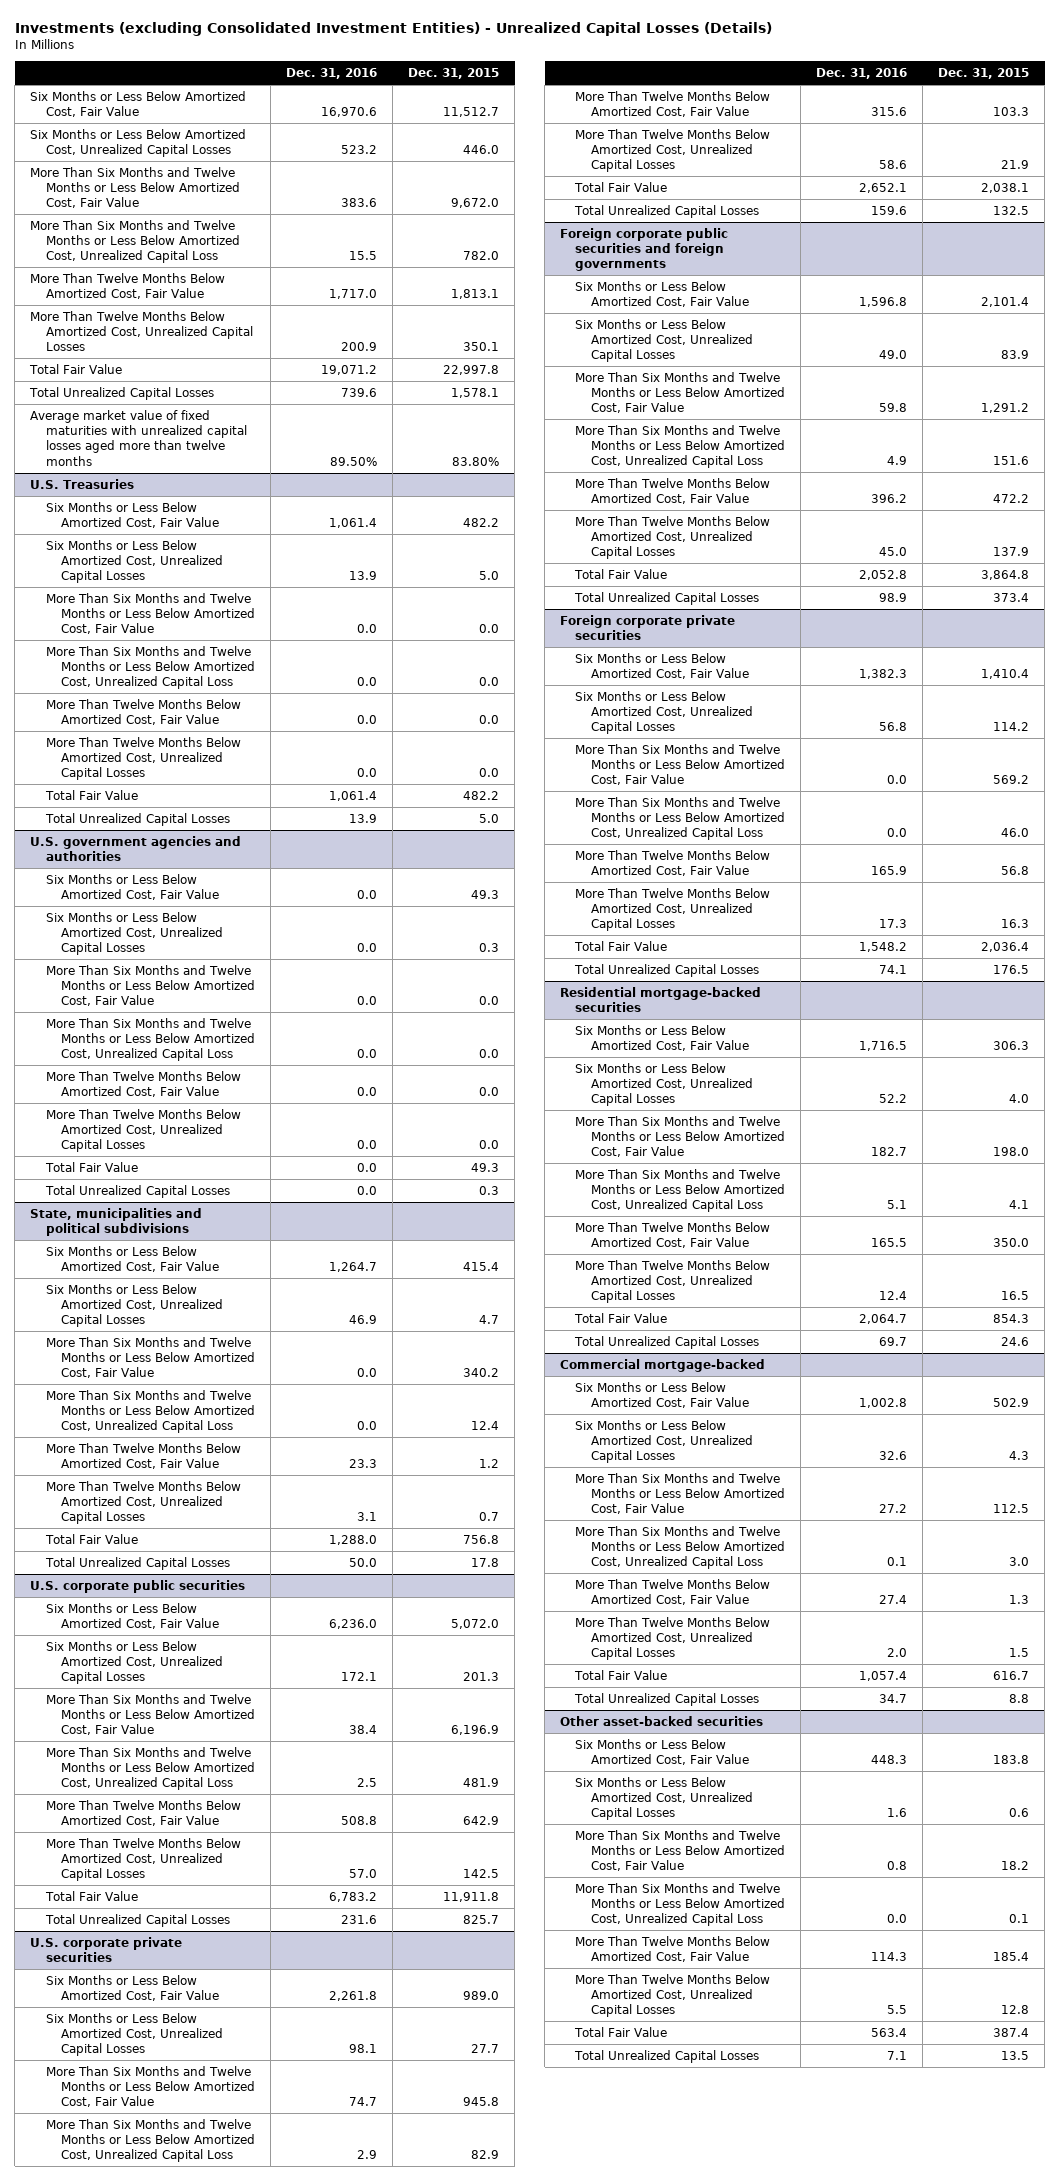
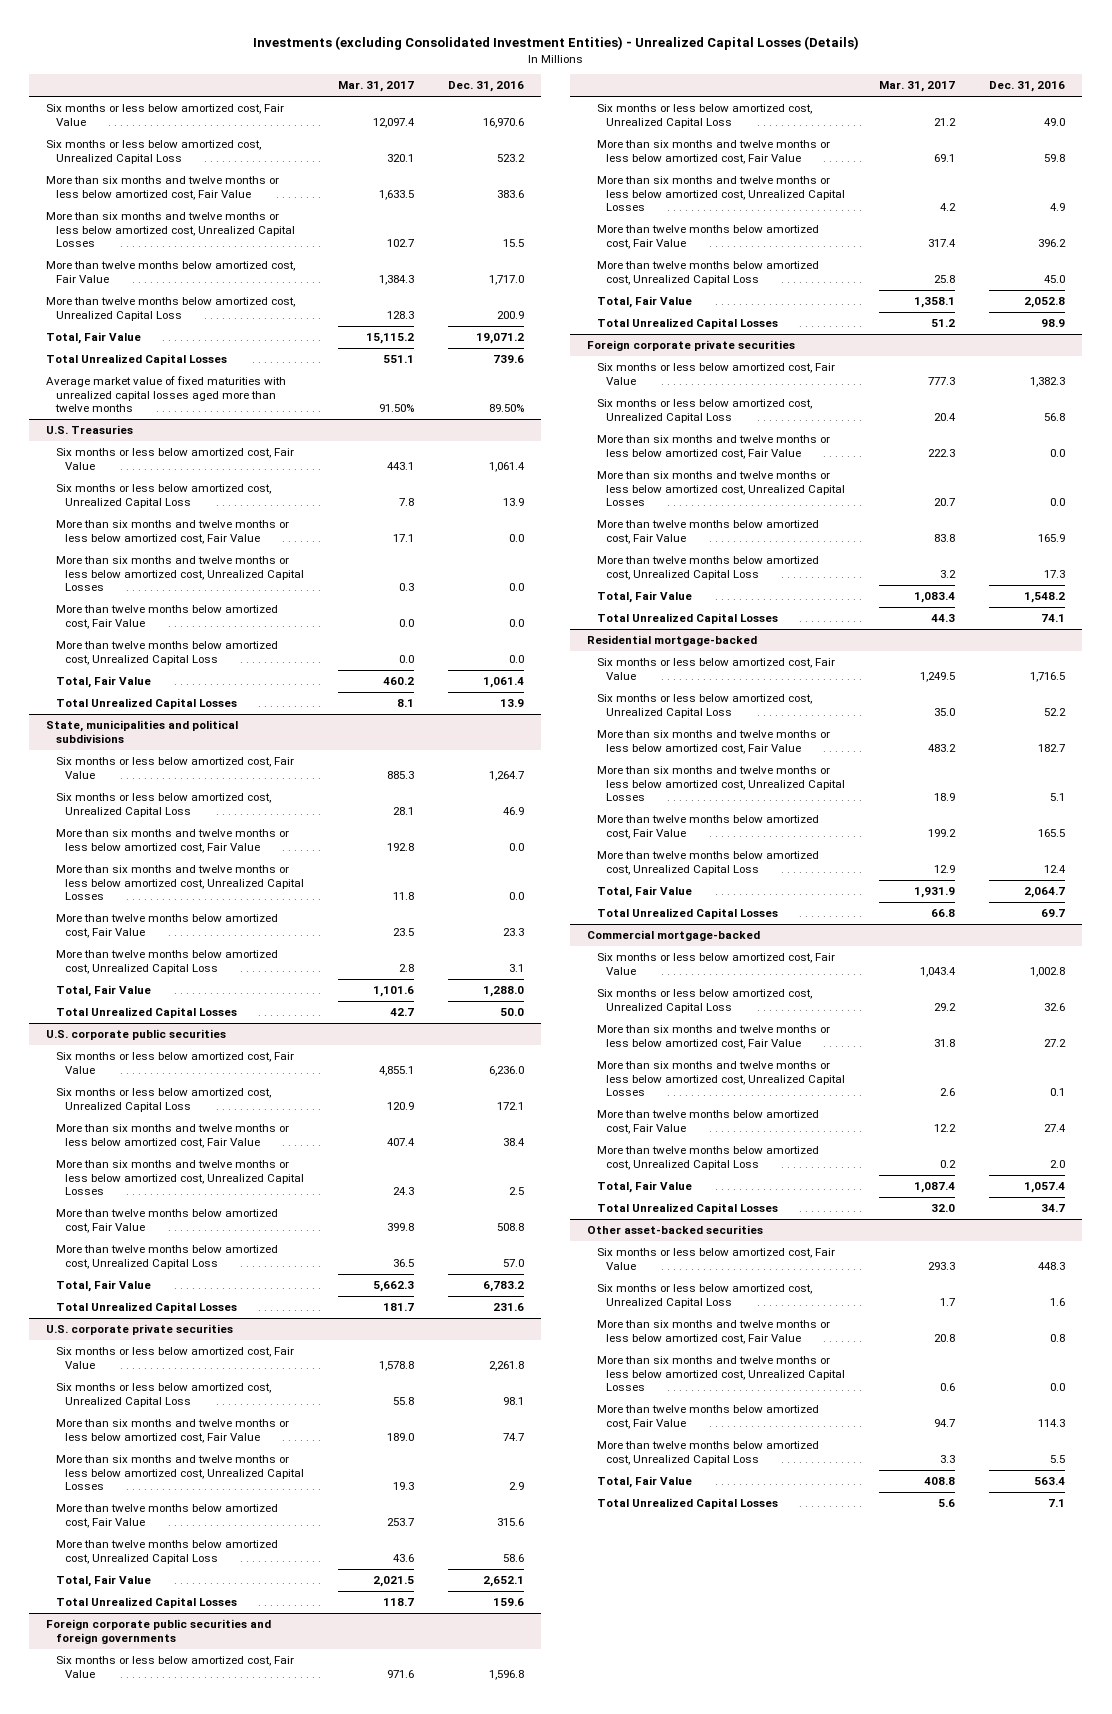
- | Dec. 31, 2016 | Dec. 31, 2015
+ | Mar. 31, 2017 | Dec. 31, 2016
- Six Months or Less Below Amortized Cost, Fair Value | 16,970.6 | 11,512.7
- Six Months or Less Below Amortized Cost, Unrealized Capital Losses | 523.2 | 446.0
- More Than Six Months and Twelve Months or Less Below Amortized Cost, Fair Value | 383.6 | 9,672.0
- More Than Six Months and Twelve Months or Less Below Amortized Cost, Unrealized Capital Loss | 15.5 | 782.0
- More Than Twelve Months Below Amortized Cost, Fair Value | 1,717.0 | 1,813.1
- More Than Twelve Months Below Amortized Cost, Unrealized Capital Losses | 200.9 | 350.1
- Total Fair Value | 19,071.2 | 22,997.8
+ Six months or less below amortized cost, Fair Value | 12,097.4 | 16,970.6
+ Six months or less below amortized cost, Unrealized Capital Loss | 320.1 | 523.2
+ More than six months and twelve months or less below amortized cost, Fair Value | 1,633.5 | 383.6
+ More than six months and twelve months or less below amortized cost, Unrealized Capital Losses | 102.7 | 15.5
+ More than twelve months below amortized cost, Fair Value | 1,384.3 | 1,717.0
+ More than twelve months below amortized cost, Unrealized Capital Loss | 128.3 | 200.9
+ Total, Fair Value | 15,115.2 | 19,071.2
@ U.S. Treasuries
- Six Months or Less Below Amortized Cost, Fair Value | 1,061.4 | 482.2
- Six Months or Less Below Amortized Cost, Unrealized Capital Losses | 13.9 | 5.0
- More Than Six Months and Twelve Months or Less Below Amortized Cost, Fair Value | 0.0 | 0.0
- More Than Six Months and Twelve Months or Less Below Amortized Cost, Unrealized Capital Loss | 0.0 | 0.0
- More Than Twelve Months Below Amortized Cost, Fair Value | 0.0 | 0.0
- More Than Twelve Months Below Amortized Cost, Unrealized Capital Losses | 0.0 | 0.0
- Total Fair Value | 1,061.4 | 482.2
+ Six months or less below amortized cost, Fair Value | 443.1 | 1,061.4
+ Six months or less below amortized cost, Unrealized Capital Loss | 7.8 | 13.9
+ More than six months and twelve months or less below amortized cost, Fair Value | 17.1 | 0.0
+ More than six months and twelve months or less below amortized cost, Unrealized Capital Losses | 0.3 | 0.0
+ More than twelve months below amortized cost, Fair Value | 0.0 | 0.0
+ More than twelve months below amortized cost, Unrealized Capital Loss | 0.0 | 0.0
+ Total, Fair Value | 460.2 | 1,061.4
- U.S. government agencies and authorities
- Six Months or Less Below Amortized Cost, Fair Value | 0.0 | 49.3
- Six Months or Less Below Amortized Cost, Unrealized Capital Losses | 0.0 | 0.3
- More Than Six Months and Twelve Months or Less Below Amortized Cost, Fair Value | 0.0 | 0.0
- More Than Six Months and Twelve Months or Less Below Amortized Cost, Unrealized Capital Loss | 0.0 | 0.0
- More Than Twelve Months Below Amortized Cost, Fair Value | 0.0 | 0.0
- More Than Twelve Months Below Amortized Cost, Unrealized Capital Losses | 0.0 | 0.0
- Total Fair Value | 0.0 | 49.3
- Total Unrealized Capital Losses | 0.0 | 0.3
@ State, municipalities and political subdivisions
- Six Months or Less Below Amortized Cost, Fair Value | 1,264.7 | 415.4
- Six Months or Less Below Amortized Cost, Unrealized Capital Losses | 46.9 | 4.7
- More Than Six Months and Twelve Months or Less Below Amortized Cost, Fair Value | 0.0 | 340.2
- More Than Six Months and Twelve Months or Less Below Amortized Cost, Unrealized Capital Loss | 0.0 | 12.4
- More Than Twelve Months Below Amortized Cost, Fair Value | 23.3 | 1.2
- More Than Twelve Months Below Amortized Cost, Unrealized Capital Losses | 3.1 | 0.7
- Total Fair Value | 1,288.0 | 756.8
+ Six months or less below amortized cost, Fair Value | 885.3 | 1,264.7
+ Six months or less below amortized cost, Unrealized Capital Loss | 28.1 | 46.9
+ More than six months and twelve months or less below amortized cost, Fair Value | 192.8 | 0.0
+ More than six months and twelve months or less below amortized cost, Unrealized Capital Losses | 11.8 | 0.0
+ More than twelve months below amortized cost, Fair Value | 23.5 | 23.3
+ More than twelve months below amortized cost, Unrealized Capital Loss | 2.8 | 3.1
+ Total, Fair Value | 1,101.6 | 1,288.0
@ U.S. corporate public securities
- Six Months or Less Below Amortized Cost, Fair Value | 6,236.0 | 5,072.0
- Six Months or Less Below Amortized Cost, Unrealized Capital Losses | 172.1 | 201.3
- More Than Six Months and Twelve Months or Less Below Amortized Cost, Fair Value | 38.4 | 6,196.9
- More Than Six Months and Twelve Months or Less Below Amortized Cost, Unrealized Capital Loss | 2.5 | 481.9
- More Than Twelve Months Below Amortized Cost, Fair Value | 508.8 | 642.9
- More Than Twelve Months Below Amortized Cost, Unrealized Capital Losses | 57.0 | 142.5
- Total Fair Value | 6,783.2 | 11,911.8
+ Six months or less below amortized cost, Fair Value | 4,855.1 | 6,236.0
+ Six months or less below amortized cost, Unrealized Capital Loss | 120.9 | 172.1
+ More than six months and twelve months or less below amortized cost, Fair Value | 407.4 | 38.4
+ More than six months and twelve months or less below amortized cost, Unrealized Capital Losses | 24.3 | 2.5
+ More than twelve months below amortized cost, Fair Value | 399.8 | 508.8
+ More than twelve months below amortized cost, Unrealized Capital Loss | 36.5 | 57.0
+ Total, Fair Value | 5,662.3 | 6,783.2
@ U.S. corporate private securities
- Six Months or Less Below Amortized Cost, Fair Value | 2,261.8 | 989.0
- Six Months or Less Below Amortized Cost, Unrealized Capital Losses | 98.1 | 27.7
- More Than Six Months and Twelve Months or Less Below Amortized Cost, Fair Value | 74.7 | 945.8
- More Than Six Months and Twelve Months or Less Below Amortized Cost, Unrealized Capital Loss | 2.9 | 82.9
- More Than Twelve Months Below Amortized Cost, Fair Value | 315.6 | 103.3
- More Than Twelve Months Below Amortized Cost, Unrealized Capital Losses | 58.6 | 21.9
- Total Fair Value | 2,652.1 | 2,038.1
+ Six months or less below amortized cost, Fair Value | 1,578.8 | 2,261.8
+ Six months or less below amortized cost, Unrealized Capital Loss | 55.8 | 98.1
+ More than six months and twelve months or less below amortized cost, Fair Value | 189.0 | 74.7
+ More than six months and twelve months or less below amortized cost, Unrealized Capital Losses | 19.3 | 2.9
+ More than twelve months below amortized cost, Fair Value | 253.7 | 315.6
+ More than twelve months below amortized cost, Unrealized Capital Loss | 43.6 | 58.6
+ Total, Fair Value | 2,021.5 | 2,652.1
@ Foreign corporate public securities and foreign governments
- Six Months or Less Below Amortized Cost, Fair Value | 1,596.8 | 2,101.4
- Six Months or Less Below Amortized Cost, Unrealized Capital Losses | 49.0 | 83.9
- More Than Six Months and Twelve Months or Less Below Amortized Cost, Fair Value | 59.8 | 1,291.2
- More Than Six Months and Twelve Months or Less Below Amortized Cost, Unrealized Capital Loss | 4.9 | 151.6
- More Than Twelve Months Below Amortized Cost, Fair Value | 396.2 | 472.2
- More Than Twelve Months Below Amortized Cost, Unrealized Capital Losses | 45.0 | 137.9
- Total Fair Value | 2,052.8 | 3,864.8
+ Six months or less below amortized cost, Fair Value | 971.6 | 1,596.8
+ Six months or less below amortized cost, Unrealized Capital Loss | 21.2 | 49.0
+ More than six months and twelve months or less below amortized cost, Fair Value | 69.1 | 59.8
+ More than six months and twelve months or less below amortized cost, Unrealized Capital Losses | 4.2 | 4.9
+ More than twelve months below amortized cost, Fair Value | 317.4 | 396.2
+ More than twelve months below amortized cost, Unrealized Capital Loss | 25.8 | 45.0
+ Total, Fair Value | 1,358.1 | 2,052.8
@ Foreign corporate private securities
- Six Months or Less Below Amortized Cost, Fair Value | 1,382.3 | 1,410.4
- Six Months or Less Below Amortized Cost, Unrealized Capital Losses | 56.8 | 114.2
- More Than Six Months and Twelve Months or Less Below Amortized Cost, Fair Value | 0.0 | 569.2
- More Than Six Months and Twelve Months or Less Below Amortized Cost, Unrealized Capital Loss | 0.0 | 46.0
- More Than Twelve Months Below Amortized Cost, Fair Value | 165.9 | 56.8
- More Than Twelve Months Below Amortized Cost, Unrealized Capital Losses | 17.3 | 16.3
- Total Fair Value | 1,548.2 | 2,036.4
+ Six months or less below amortized cost, Fair Value | 777.3 | 1,382.3
+ Six months or less below amortized cost, Unrealized Capital Loss | 20.4 | 56.8
+ More than six months and twelve months or less below amortized cost, Fair Value | 222.3 | 0.0
+ More than six months and twelve months or less below amortized cost, Unrealized Capital Losses | 20.7 | 0.0
+ More than twelve months below amortized cost, Fair Value | 83.8 | 165.9
+ More than twelve months below amortized cost, Unrealized Capital Loss | 3.2 | 17.3
+ Total, Fair Value | 1,083.4 | 1,548.2
- Residential mortgage-backed securities
- Six Months or Less Below Amortized Cost, Fair Value | 1,716.5 | 306.3
- Six Months or Less Below Amortized Cost, Unrealized Capital Losses | 52.2 | 4.0
- More Than Six Months and Twelve Months or Less Below Amortized Cost, Fair Value | 182.7 | 198.0
- More Than Six Months and Twelve Months or Less Below Amortized Cost, Unrealized Capital Loss | 5.1 | 4.1
- More Than Twelve Months Below Amortized Cost, Fair Value | 165.5 | 350.0
- More Than Twelve Months Below Amortized Cost, Unrealized Capital Losses | 12.4 | 16.5
- Total Fair Value | 2,064.7 | 854.3
+ Residential mortgage-backed
+ Six months or less below amortized cost, Fair Value | 1,249.5 | 1,716.5
+ Six months or less below amortized cost, Unrealized Capital Loss | 35.0 | 52.2
+ More than six months and twelve months or less below amortized cost, Fair Value | 483.2 | 182.7
+ More than six months and twelve months or less below amortized cost, Unrealized Capital Losses | 18.9 | 5.1
+ More than twelve months below amortized cost, Fair Value | 199.2 | 165.5
+ More than twelve months below amortized cost, Unrealized Capital Loss | 12.9 | 12.4
+ Total, Fair Value | 1,931.9 | 2,064.7
@ Commercial mortgage-backed
- Six Months or Less Below Amortized Cost, Fair Value | 1,002.8 | 502.9
- Six Months or Less Below Amortized Cost, Unrealized Capital Losses | 32.6 | 4.3
- More Than Six Months and Twelve Months or Less Below Amortized Cost, Fair Value | 27.2 | 112.5
- More Than Six Months and Twelve Months or Less Below Amortized Cost, Unrealized Capital Loss | 0.1 | 3.0
- More Than Twelve Months Below Amortized Cost, Fair Value | 27.4 | 1.3
- More Than Twelve Months Below Amortized Cost, Unrealized Capital Losses | 2.0 | 1.5
- Total Fair Value | 1,057.4 | 616.7
+ Six months or less below amortized cost, Fair Value | 1,043.4 | 1,002.8
+ Six months or less below amortized cost, Unrealized Capital Loss | 29.2 | 32.6
+ More than six months and twelve months or less below amortized cost, Fair Value | 31.8 | 27.2
+ More than six months and twelve months or less below amortized cost, Unrealized Capital Losses | 2.6 | 0.1
+ More than twelve months below amortized cost, Fair Value | 12.2 | 27.4
+ More than twelve months below amortized cost, Unrealized Capital Loss | 0.2 | 2.0
+ Total, Fair Value | 1,087.4 | 1,057.4
@ Other asset-backed securities
- Six Months or Less Below Amortized Cost, Fair Value | 448.3 | 183.8
- Six Months or Less Below Amortized Cost, Unrealized Capital Losses | 1.6 | 0.6
- More Than Six Months and Twelve Months or Less Below Amortized Cost, Fair Value | 0.8 | 18.2
- More Than Six Months and Twelve Months or Less Below Amortized Cost, Unrealized Capital Loss | 0.0 | 0.1
- More Than Twelve Months Below Amortized Cost, Fair Value | 114.3 | 185.4
- More Than Twelve Months Below Amortized Cost, Unrealized Capital Losses | 5.5 | 12.8
- Total Fair Value | 563.4 | 387.4
+ Six months or less below amortized cost, Fair Value | 293.3 | 448.3
+ Six months or less below amortized cost, Unrealized Capital Loss | 1.7 | 1.6
+ More than six months and twelve months or less below amortized cost, Fair Value | 20.8 | 0.8
+ More than six months and twelve months or less below amortized cost, Unrealized Capital Losses | 0.6 | 0.0
+ More than twelve months below amortized cost, Fair Value | 94.7 | 114.3
+ More than twelve months below amortized cost, Unrealized Capital Loss | 3.3 | 5.5
+ Total, Fair Value | 408.8 | 563.4

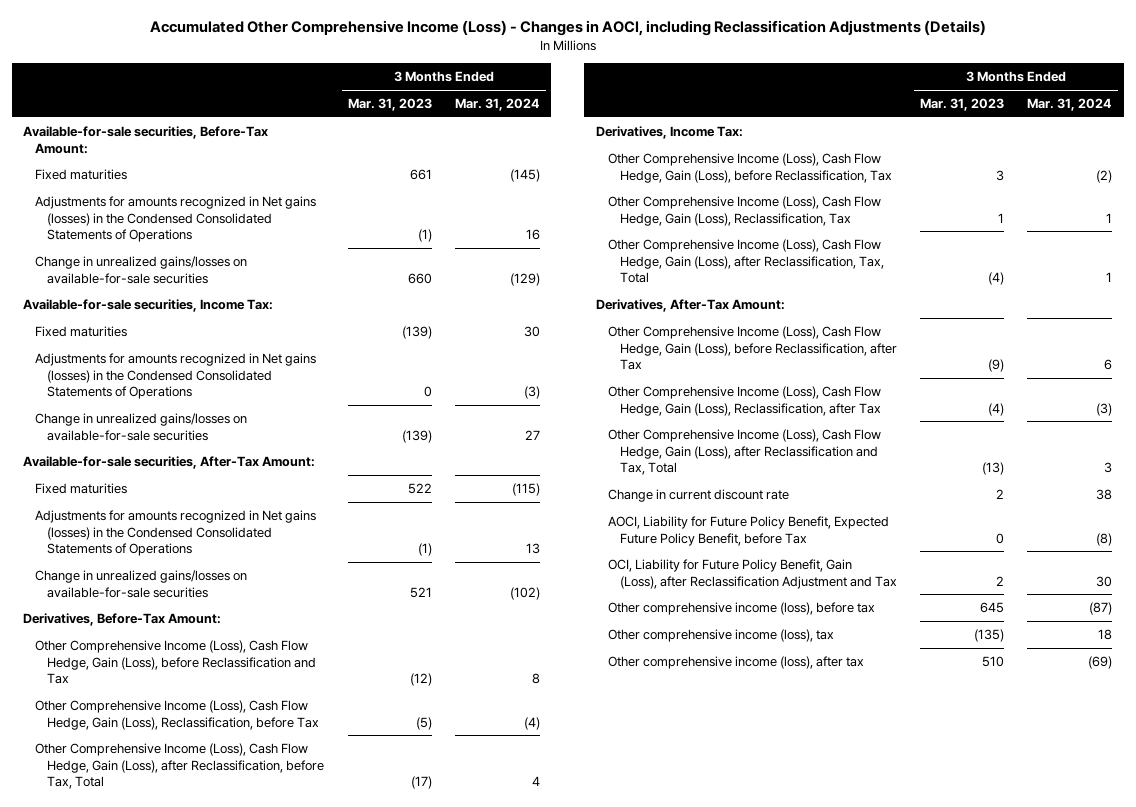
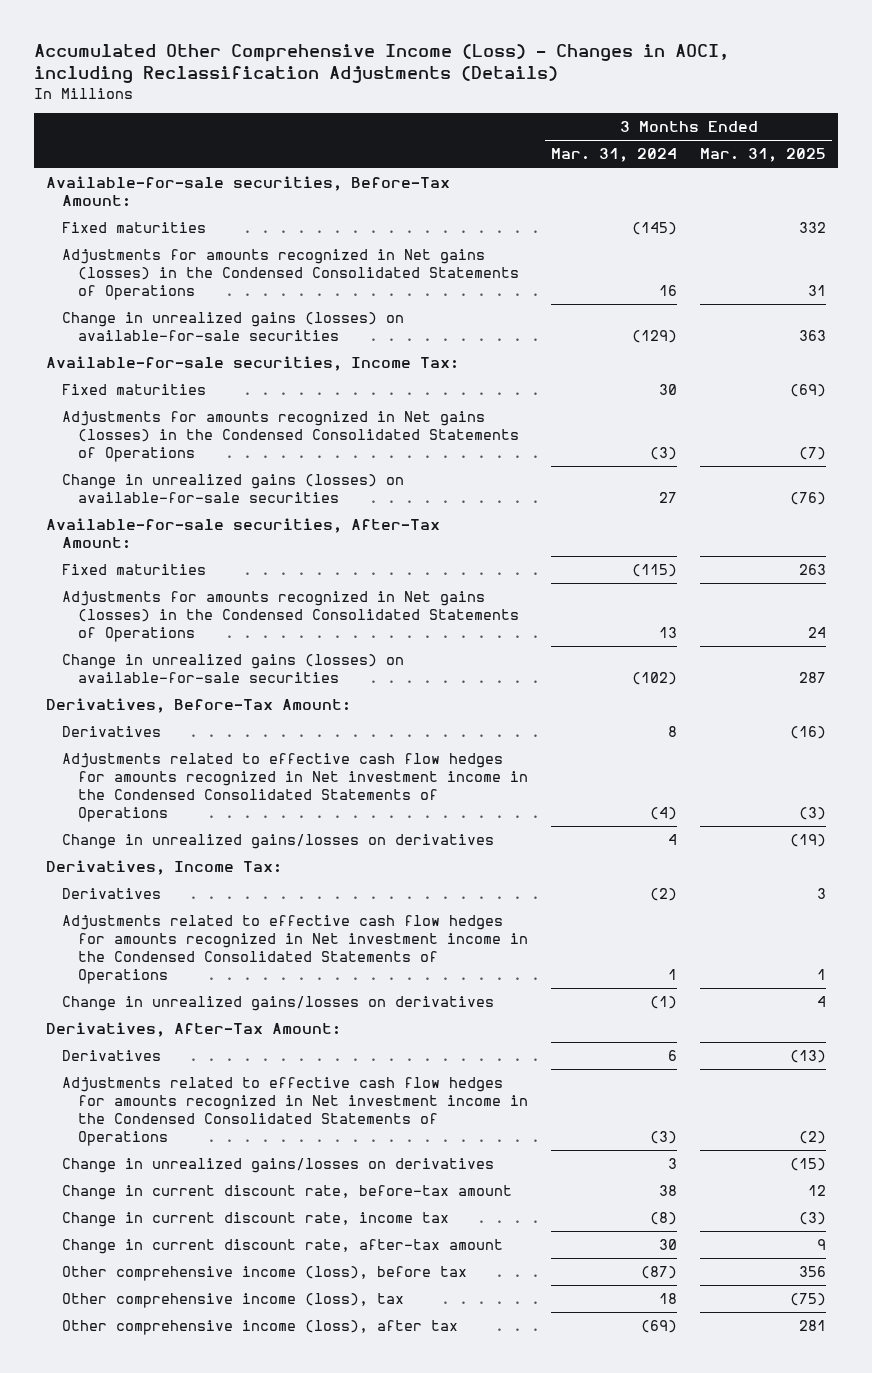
- | 3 Months Ended Mar. 31, 2023 | 3 Months Ended Mar. 31, 2024
+ | 3 Months Ended Mar. 31, 2024 | 3 Months Ended Mar. 31, 2025
- Change in unrealized gains/losses on available-for-sale securities | 660 | (129)
+ Change in unrealized gains (losses) on available-for-sale securities | (129) | 363
- Change in unrealized gains/losses on available-for-sale securities | (139) | 27
+ Change in unrealized gains (losses) on available-for-sale securities | 27 | (76)
- Change in unrealized gains/losses on available-for-sale securities | 521 | (102)
+ Change in unrealized gains (losses) on available-for-sale securities | (102) | 287
- Other Comprehensive Income (Loss), Cash Flow Hedge, Gain (Loss), before Reclassification and Tax | (12) | 8
- Other Comprehensive Income (Loss), Cash Flow Hedge, Gain (Loss), Reclassification, before Tax | (5) | (4)
- Other Comprehensive Income (Loss), Cash Flow Hedge, Gain (Loss), after Reclassification, before Tax, Total | (17) | 4
+ Derivatives | 8 | (16)
+ Adjustments related to effective cash flow hedges for amounts recognized in Net investment income in the Condensed Consolidated Statements of Operations | (4) | (3)
+ Change in unrealized gains/losses on derivatives | 4 | (19)
- Other Comprehensive Income (Loss), Cash Flow Hedge, Gain (Loss), before Reclassification, Tax | 3 | (2)
- Other Comprehensive Income (Loss), Cash Flow Hedge, Gain (Loss), Reclassification, Tax | 1 | 1
- Other Comprehensive Income (Loss), Cash Flow Hedge, Gain (Loss), after Reclassification, Tax, Total | (4) | 1
+ Derivatives | (2) | 3
+ Adjustments related to effective cash flow hedges for amounts recognized in Net investment income in the Condensed Consolidated Statements of Operations | 1 | 1
+ Change in unrealized gains/losses on derivatives | (1) | 4
- Other Comprehensive Income (Loss), Cash Flow Hedge, Gain (Loss), before Reclassification, after Tax | (9) | 6
- Other Comprehensive Income (Loss), Cash Flow Hedge, Gain (Loss), Reclassification, after Tax | (4) | (3)
- Other Comprehensive Income (Loss), Cash Flow Hedge, Gain (Loss), after Reclassification and Tax, Total | (13) | 3
- Change in current discount rate | 2 | 38
- AOCI, Liability for Future Policy Benefit, Expected Future Policy Benefit, before Tax | 0 | (8)
- OCI, Liability for Future Policy Benefit, Gain (Loss), after Reclassification Adjustment and Tax | 2 | 30
+ Derivatives | 6 | (13)
+ Adjustments related to effective cash flow hedges for amounts recognized in Net investment income in the Condensed Consolidated Statements of Operations | (3) | (2)
+ Change in unrealized gains/losses on derivatives | 3 | (15)
+ Change in current discount rate, before-tax amount | 38 | 12
+ Change in current discount rate, income tax | (8) | (3)
+ Change in current discount rate, after-tax amount | 30 | 9

